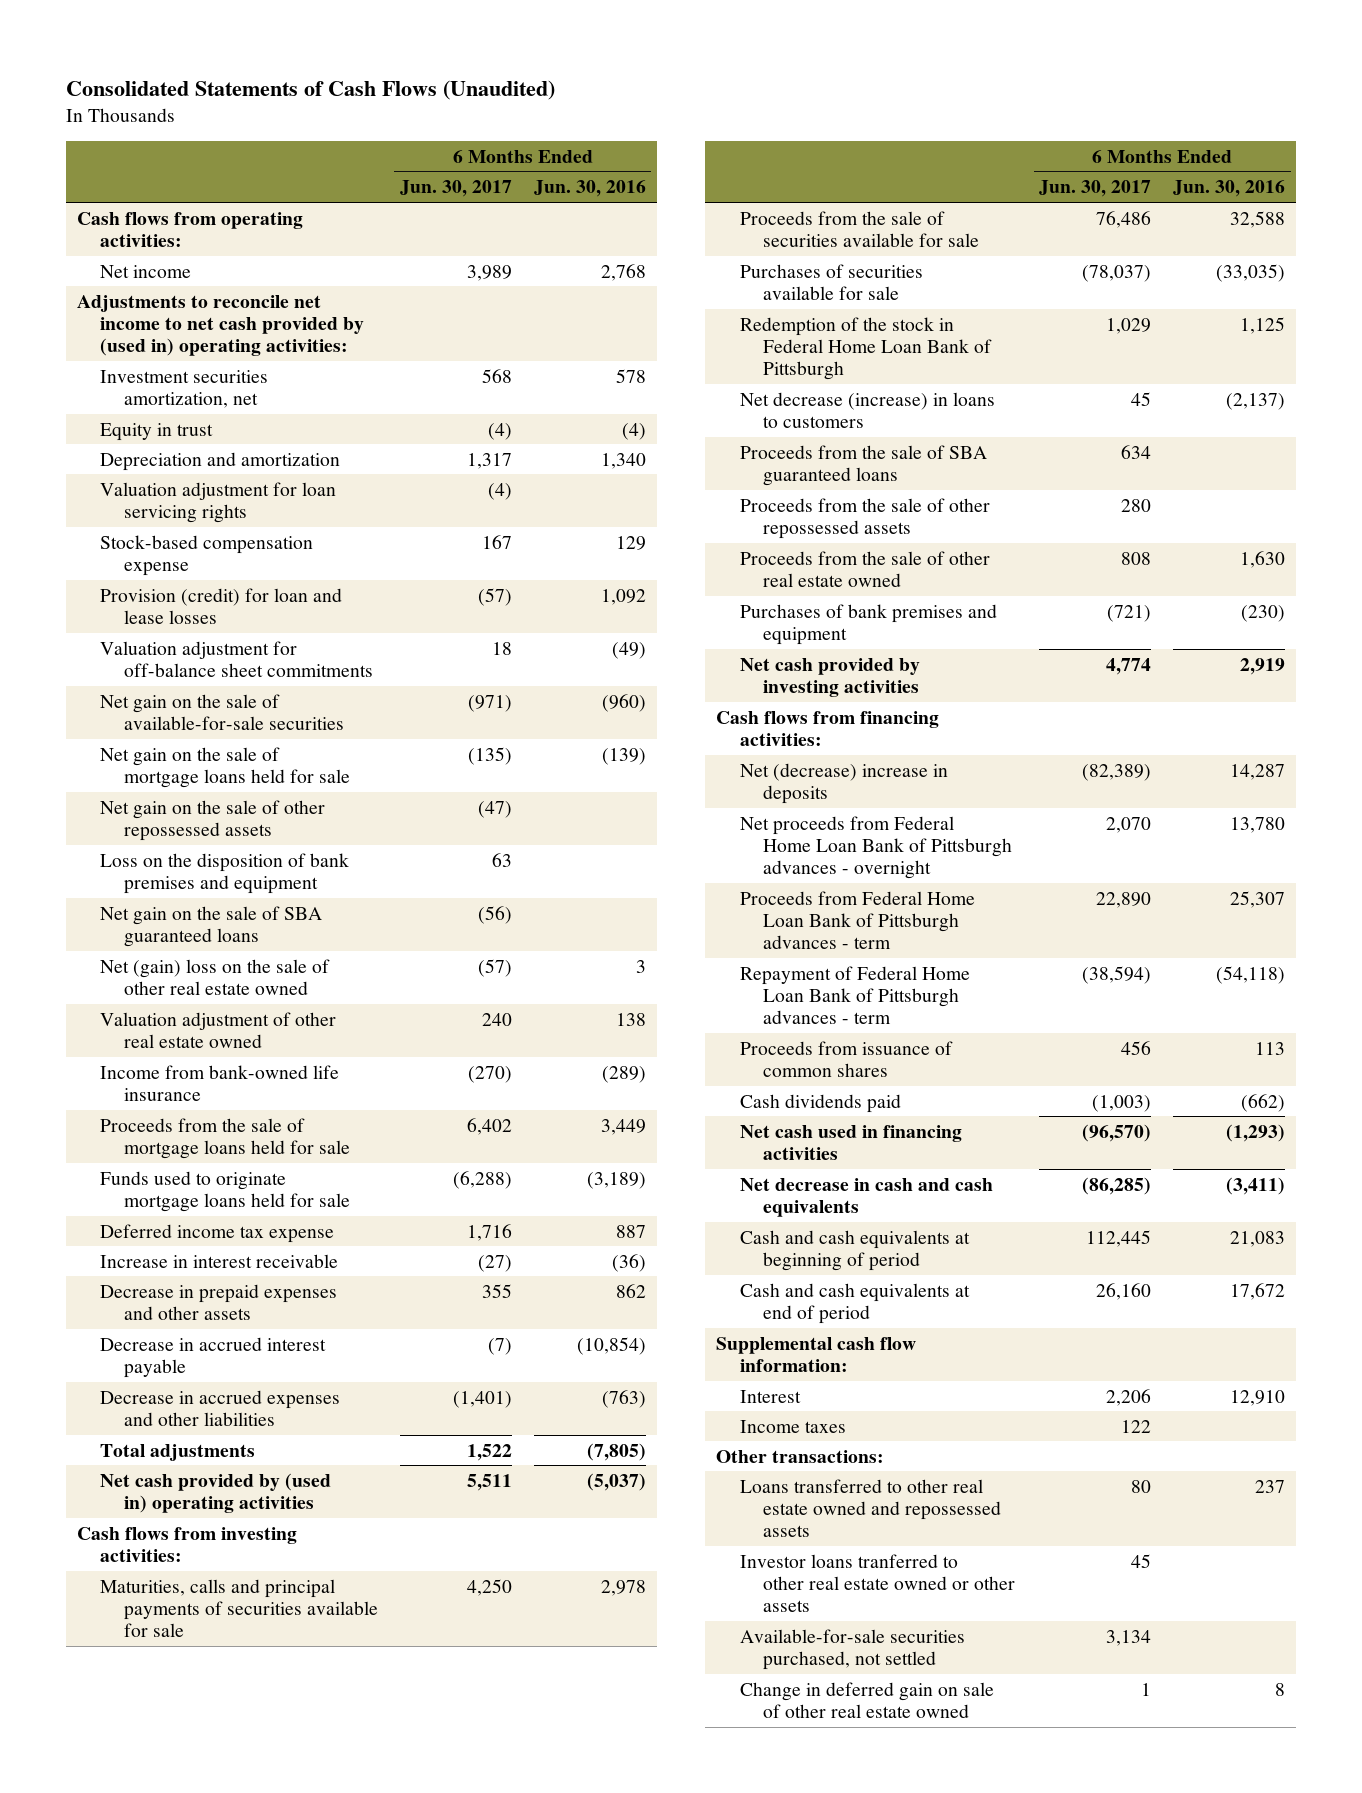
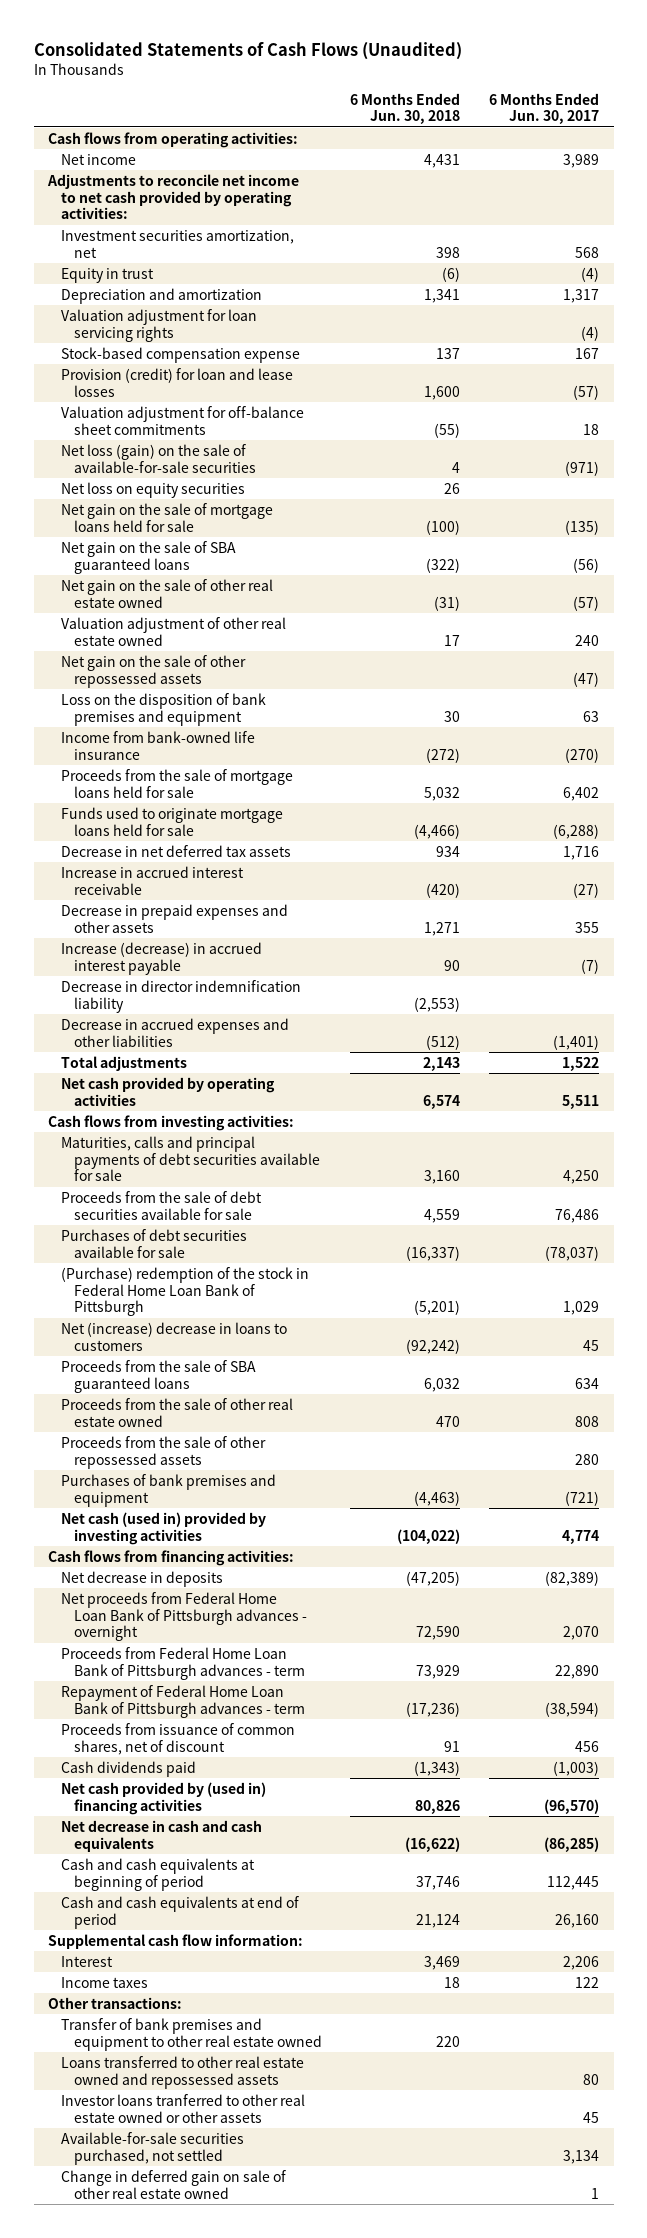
- | 6 Months Ended Jun. 30, 2017 | 6 Months Ended Jun. 30, 2016
+ | 6 Months Ended Jun. 30, 2018 | 6 Months Ended Jun. 30, 2017
- Adjustments to reconcile net income to net cash provided by (used in) operating activities:
+ Adjustments to reconcile net income to net cash provided by operating activities:
- Net gain on the sale of available-for-sale securities | (971) | (960)
+ Net loss (gain) on the sale of available-for-sale securities | 4 | (971)
+ Net loss on equity securities | 26 |
- Net (gain) loss on the sale of other real estate owned | (57) | 3
+ Net gain on the sale of other real estate owned | (31) | (57)
moved down: Net gain on the sale of other repossessed assets | | (47)
moved down: Loss on the disposition of bank premises and equipment | 30 | 63
- Deferred income tax expense | 1,716 | 887
- Increase in interest receivable | (27) | (36)
+ Decrease in net deferred tax assets | 934 | 1,716
+ Increase in accrued interest receivable | (420) | (27)
- Decrease in accrued interest payable | (7) | (10,854)
+ Increase (decrease) in accrued interest payable | 90 | (7)
+ Decrease in director indemnification liability | (2,553) |
- Net cash provided by (used in) operating activities | 5,511 | (5,037)
+ Net cash provided by operating activities | 6,574 | 5,511
- Maturities, calls and principal payments of securities available for sale | 4,250 | 2,978
- Proceeds from the sale of securities available for sale | 76,486 | 32,588
- Purchases of securities available for sale | (78,037) | (33,035)
- Redemption of the stock in Federal Home Loan Bank of Pittsburgh | 1,029 | 1,125
- Net decrease (increase) in loans to customers | 45 | (2,137)
+ Maturities, calls and principal payments of debt securities available for sale | 3,160 | 4,250
+ Proceeds from the sale of debt securities available for sale | 4,559 | 76,486
+ Purchases of debt securities available for sale | (16,337) | (78,037)
+ (Purchase) redemption of the stock in Federal Home Loan Bank of Pittsburgh | (5,201) | 1,029
+ Net (increase) decrease in loans to customers | (92,242) | 45
moved down: Proceeds from the sale of other repossessed assets | | 280
- Net cash provided by investing activities | 4,774 | 2,919
+ Net cash (used in) provided by investing activities | (104,022) | 4,774
- Net (decrease) increase in deposits | (82,389) | 14,287
+ Net decrease in deposits | (47,205) | (82,389)
- Proceeds from issuance of common shares | 456 | 113
+ Proceeds from issuance of common shares, net of discount | 91 | 456
- Net cash used in financing activities | (96,570) | (1,293)
+ Net cash provided by (used in) financing activities | 80,826 | (96,570)
+ Transfer of bank premises and equipment to other real estate owned | 220 |

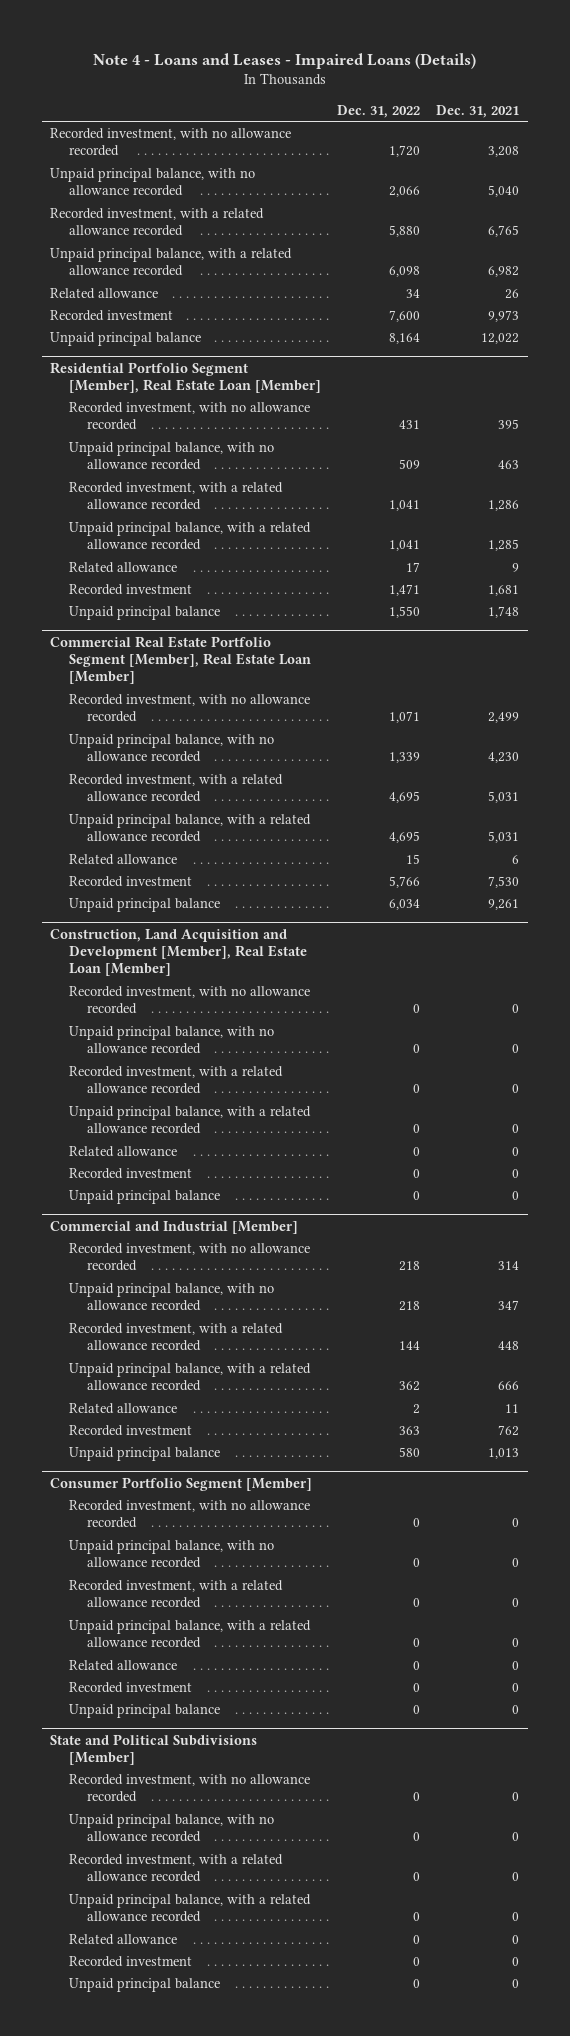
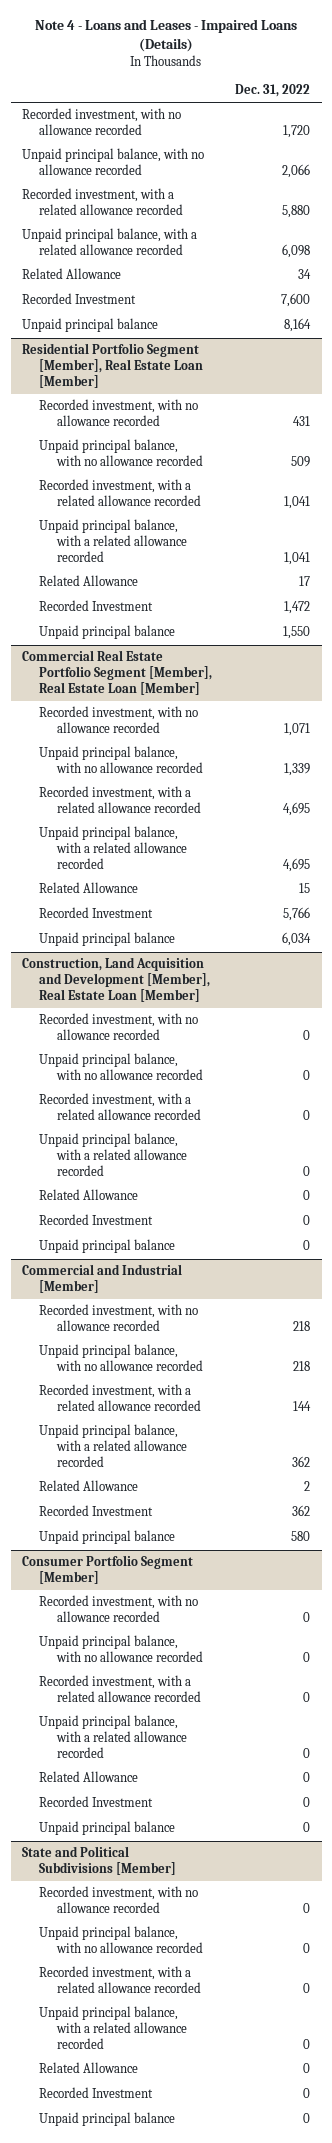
- | Dec. 31, 2022 | Dec. 31, 2021
+ | Dec. 31, 2022
- Related allowance | 34 | 26
- Recorded investment | 7,600 | 9,973
+ Related Allowance | 34
+ Recorded Investment | 7,600
@ Residential Portfolio Segment [Member], Real Estate Loan [Member]
- Related allowance | 17 | 9
- Recorded investment | 1,471 | 1,681
+ Related Allowance | 17
+ Recorded Investment | 1,472
@ Commercial Real Estate Portfolio Segment [Member], Real Estate Loan [Member]
- Related allowance | 15 | 6
- Recorded investment | 5,766 | 7,530
+ Related Allowance | 15
+ Recorded Investment | 5,766
@ Construction, Land Acquisition and Development [Member], Real Estate Loan [Member]
- Related allowance | 0 | 0
- Recorded investment | 0 | 0
+ Related Allowance | 0
+ Recorded Investment | 0
@ Commercial and Industrial [Member]
- Related allowance | 2 | 11
- Recorded investment | 363 | 762
+ Related Allowance | 2
+ Recorded Investment | 362
@ Consumer Portfolio Segment [Member]
- Related allowance | 0 | 0
- Recorded investment | 0 | 0
+ Related Allowance | 0
+ Recorded Investment | 0
@ State and Political Subdivisions [Member]
- Related allowance | 0 | 0
- Recorded investment | 0 | 0
+ Related Allowance | 0
+ Recorded Investment | 0

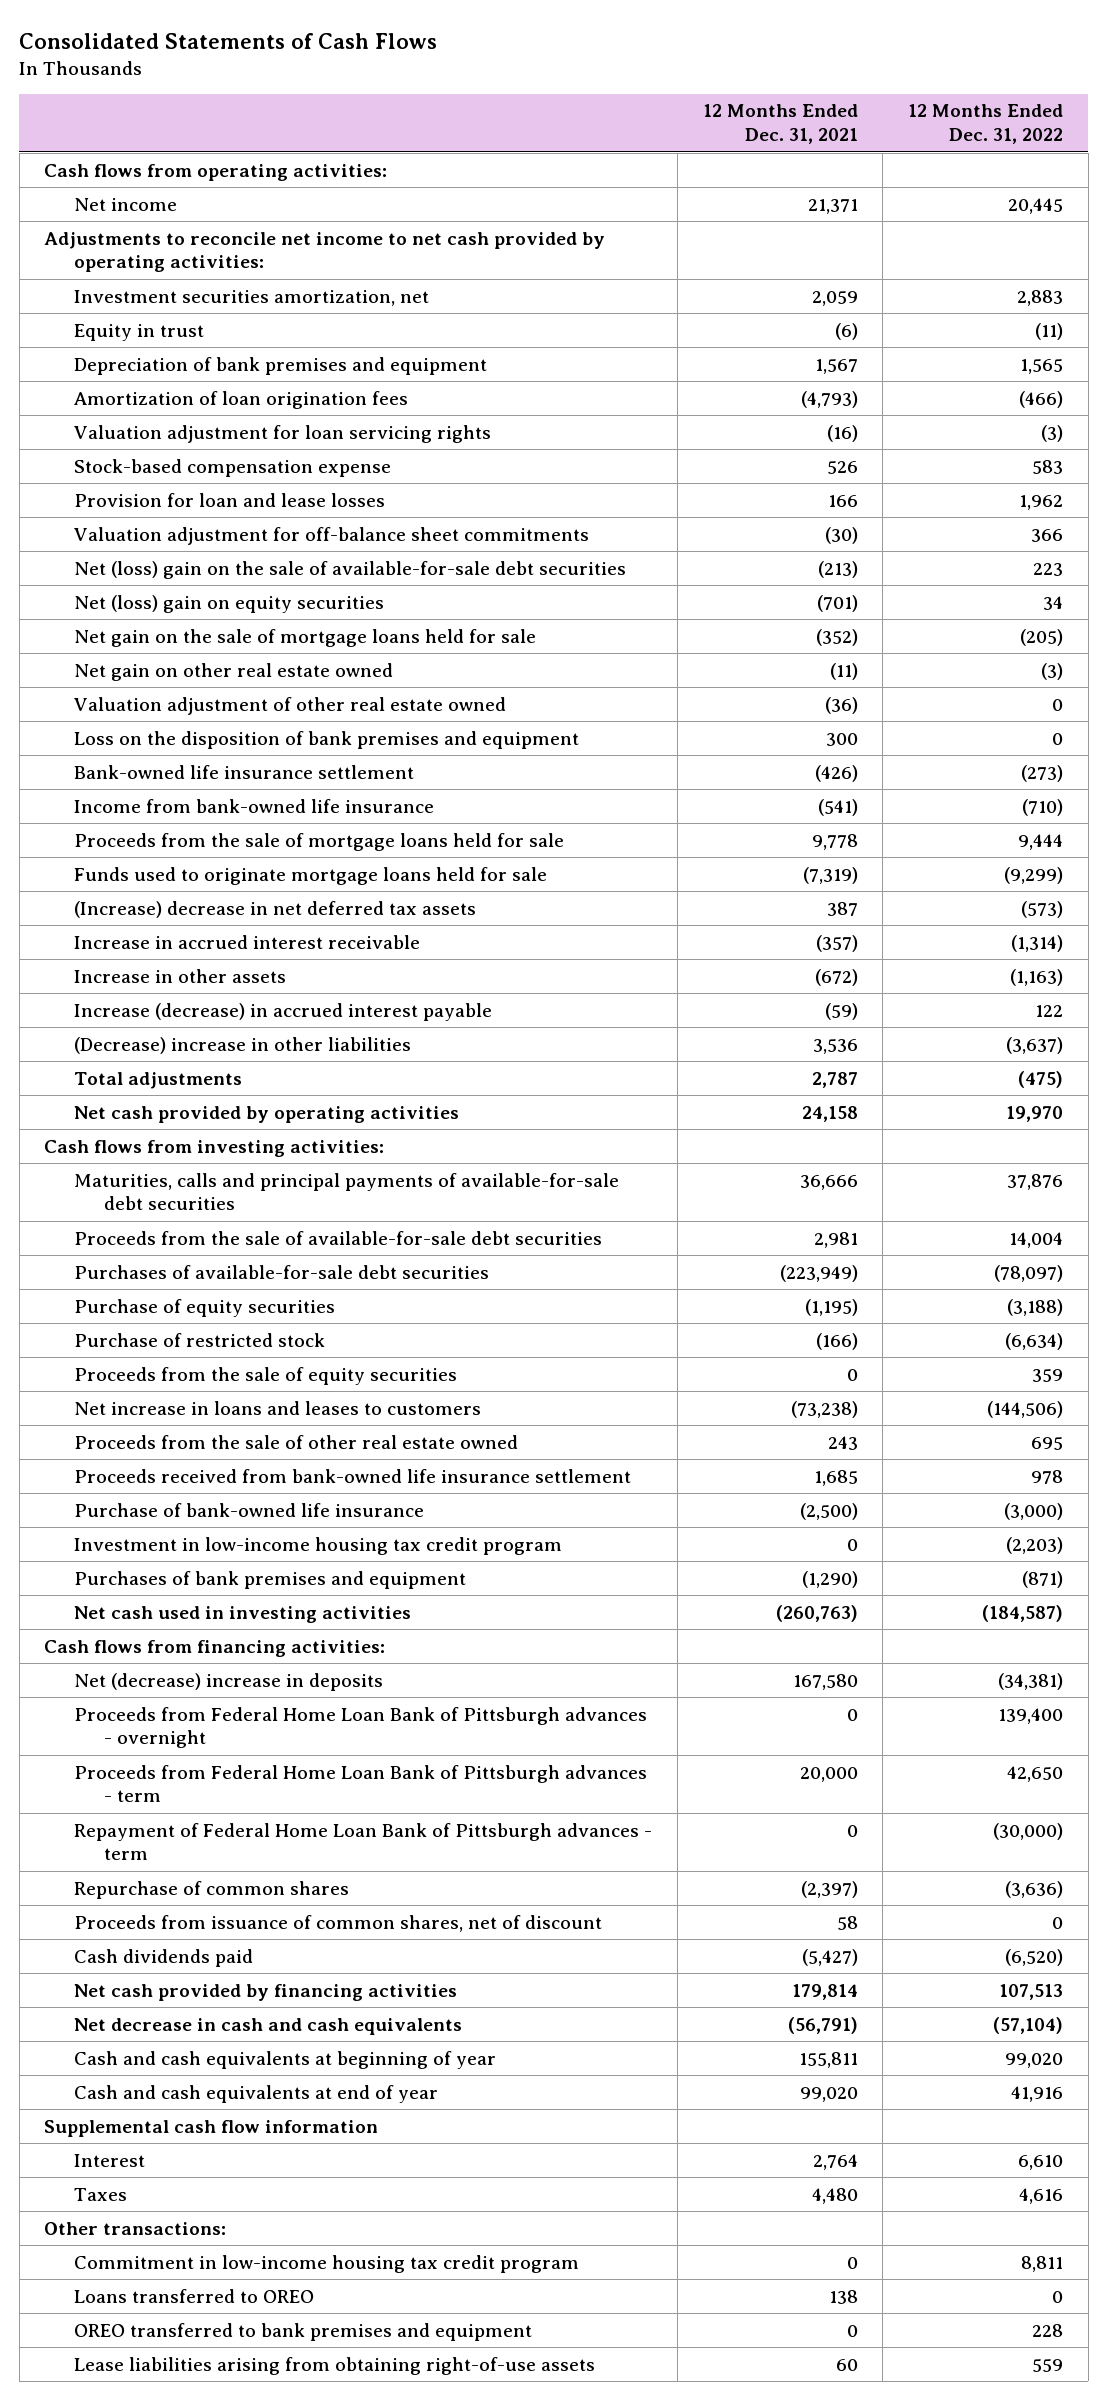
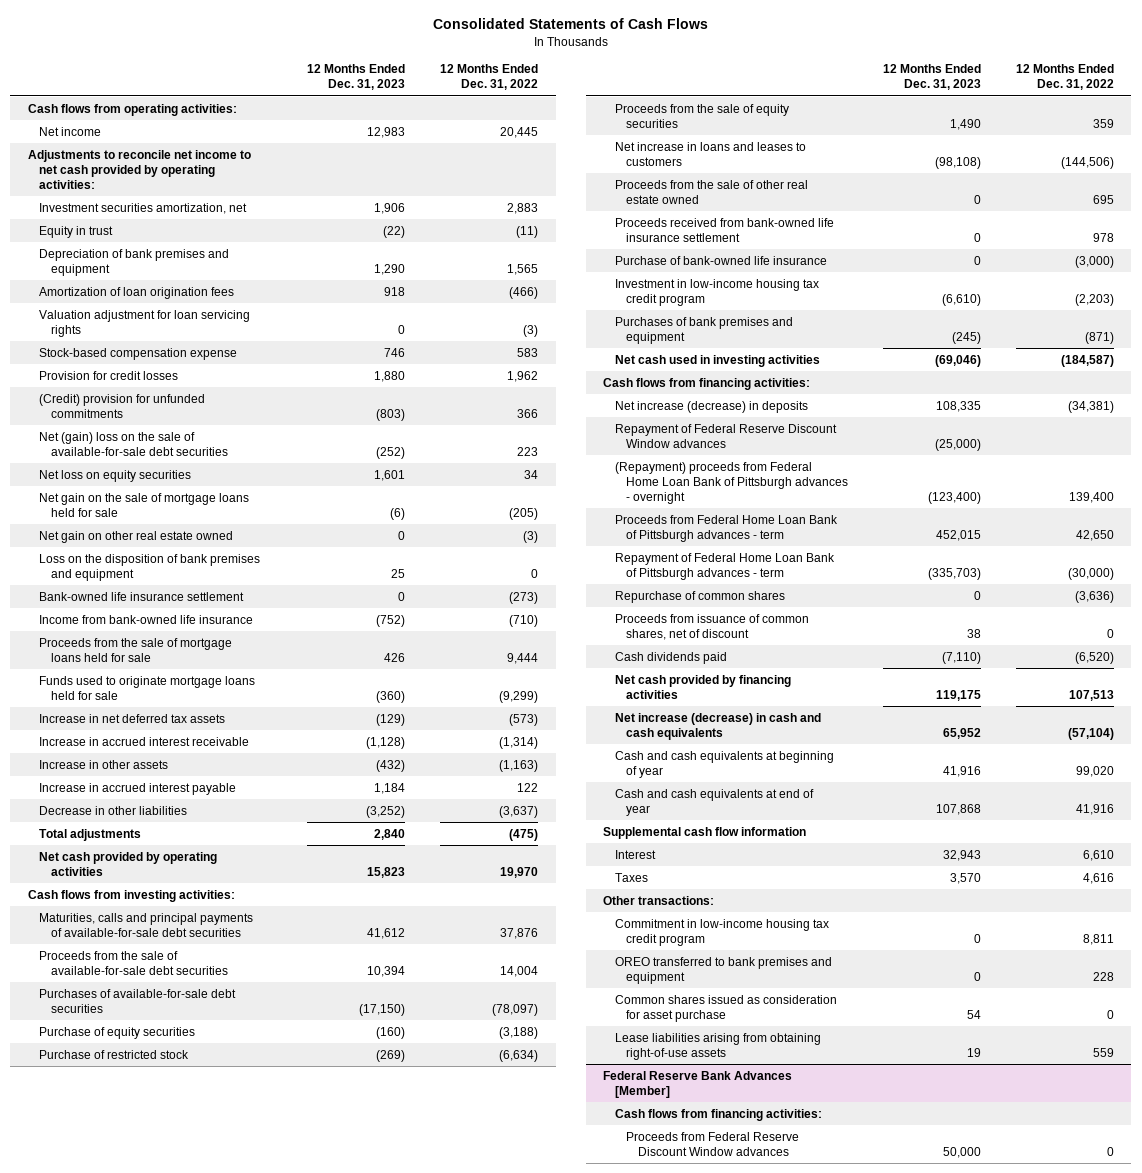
- | 12 Months Ended Dec. 31, 2021 | 12 Months Ended Dec. 31, 2022
+ | 12 Months Ended Dec. 31, 2023 | 12 Months Ended Dec. 31, 2022
- Provision for loan and lease losses | 166 | 1,962
- Valuation adjustment for off-balance sheet commitments | (30) | 366
- Net (loss) gain on the sale of available-for-sale debt securities | (213) | 223
- Net (loss) gain on equity securities | (701) | 34
+ Provision for credit losses | 1,880 | 1,962
+ (Credit) provision for unfunded commitments | (803) | 366
+ Net (gain) loss on the sale of available-for-sale debt securities | (252) | 223
+ Net loss on equity securities | 1,601 | 34
- Valuation adjustment of other real estate owned | (36) | 0
- (Increase) decrease in net deferred tax assets | 387 | (573)
+ Increase in net deferred tax assets | (129) | (573)
- Increase (decrease) in accrued interest payable | (59) | 122
- (Decrease) increase in other liabilities | 3,536 | (3,637)
+ Increase in accrued interest payable | 1,184 | 122
+ Decrease in other liabilities | (3,252) | (3,637)
- Net (decrease) increase in deposits | 167,580 | (34,381)
- Proceeds from Federal Home Loan Bank of Pittsburgh advances - overnight | 0 | 139,400
+ Net increase (decrease) in deposits | 108,335 | (34,381)
+ Repayment of Federal Reserve Discount Window advances | (25,000) |
+ (Repayment) proceeds from Federal Home Loan Bank of Pittsburgh advances - overnight | (123,400) | 139,400
- Net decrease in cash and cash equivalents | (56,791) | (57,104)
+ Net increase (decrease) in cash and cash equivalents | 65,952 | (57,104)
- Loans transferred to OREO | 138 | 0
+ Common shares issued as consideration for asset purchase | 54 | 0
+ Federal Reserve Bank Advances [Member]
+ Cash flows from financing activities:
+ Proceeds from Federal Reserve Discount Window advances | 50,000 | 0

